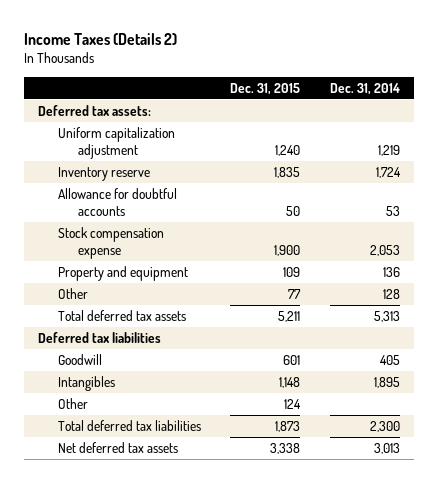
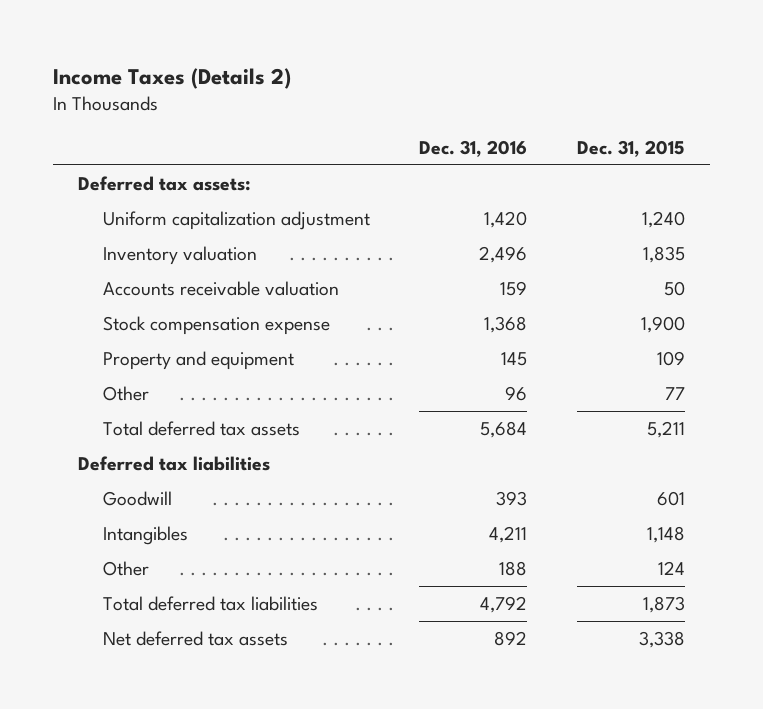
- | Dec. 31, 2015 | Dec. 31, 2014
+ | Dec. 31, 2016 | Dec. 31, 2015
- Inventory reserve | 1,835 | 1,724
- Allowance for doubtful accounts | 50 | 53
+ Inventory valuation | 2,496 | 1,835
+ Accounts receivable valuation | 159 | 50

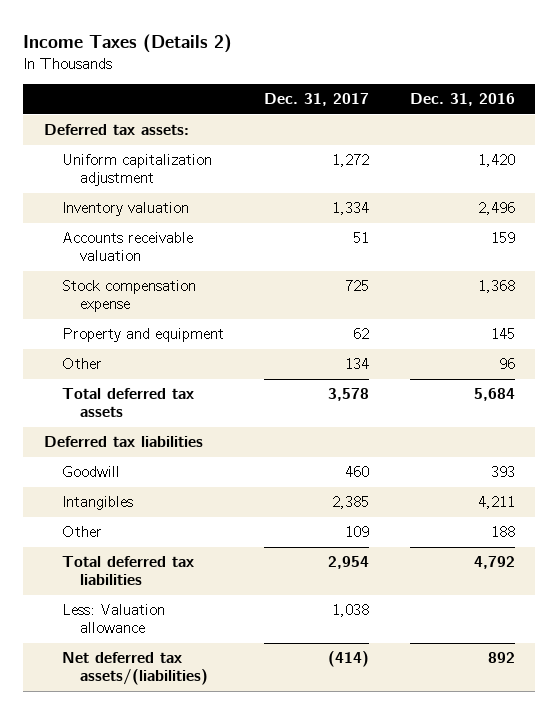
- | Dec. 31, 2016 | Dec. 31, 2015
+ | Dec. 31, 2017 | Dec. 31, 2016
- Net deferred tax assets | 892 | 3,338
+ Less: Valuation allowance | 1,038 |
+ Net deferred tax assets/(liabilities) | (414) | 892

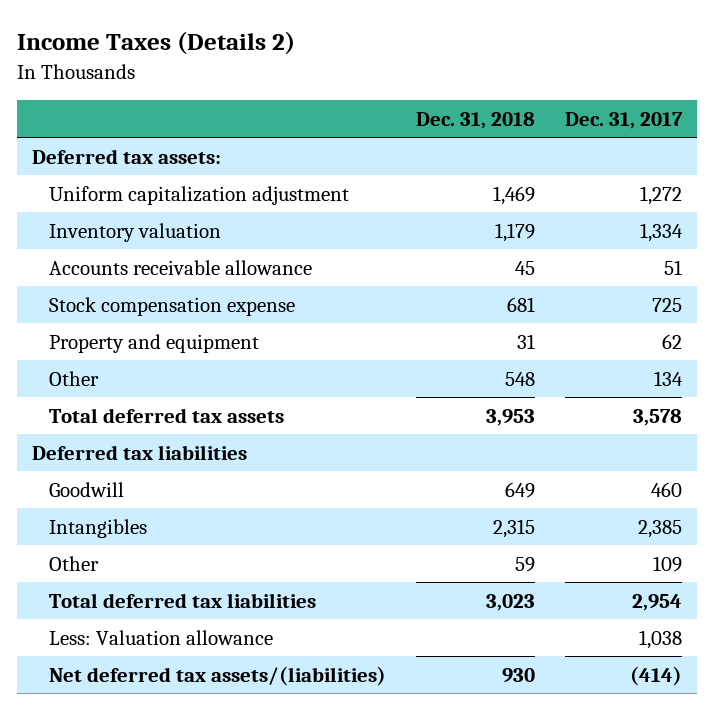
- | Dec. 31, 2017 | Dec. 31, 2016
+ | Dec. 31, 2018 | Dec. 31, 2017
- Accounts receivable valuation | 51 | 159
+ Accounts receivable allowance | 45 | 51

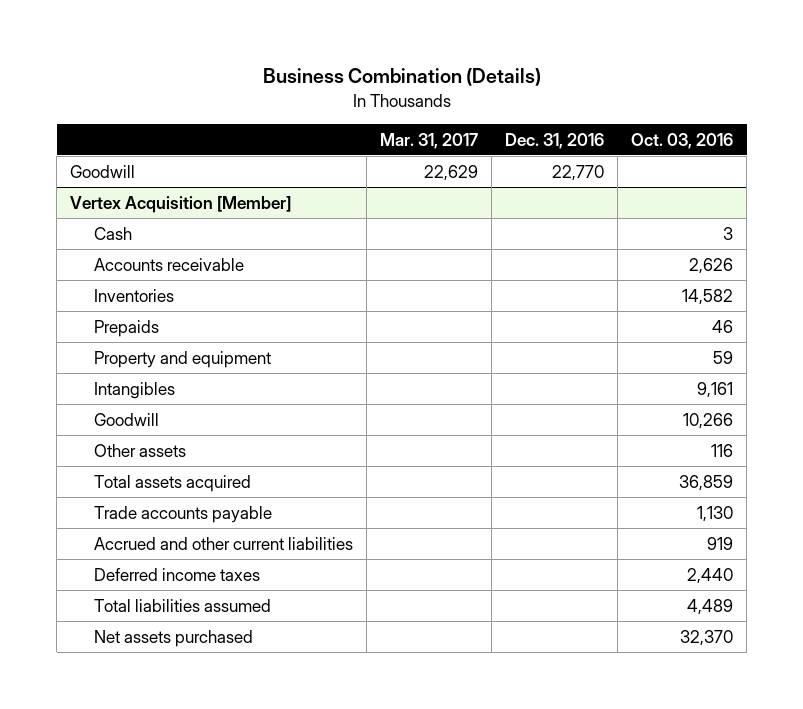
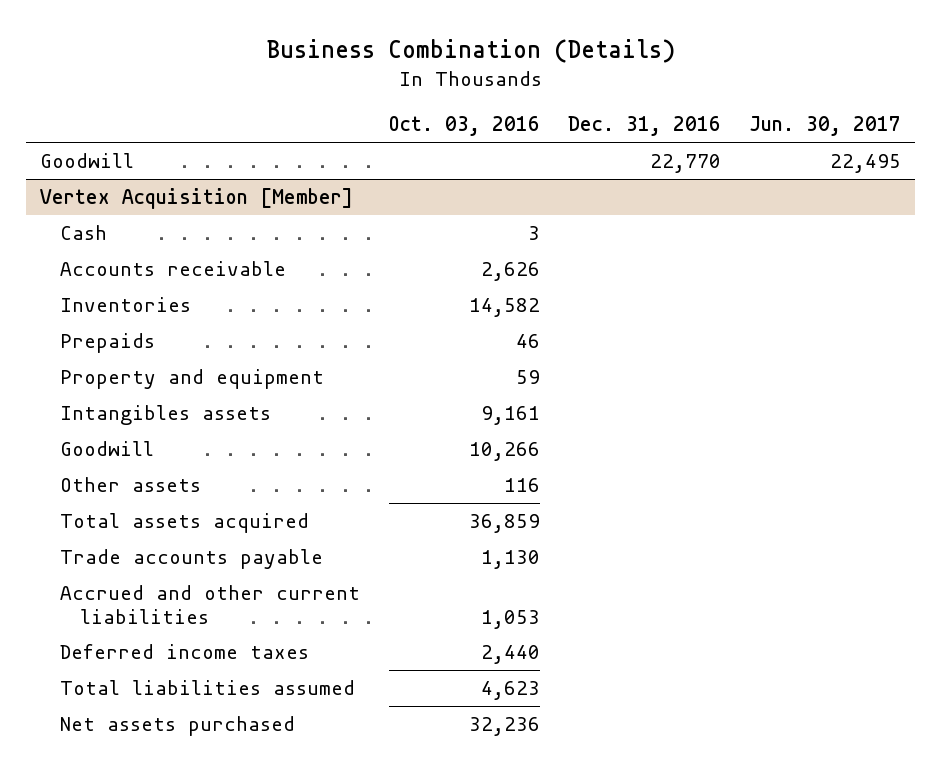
- | Mar. 31, 2017 | Dec. 31, 2016 | Oct. 03, 2016
+ | Oct. 03, 2016 | Dec. 31, 2016 | Jun. 30, 2017
@ Vertex Acquisition [Member]
- Intangibles | | | 9,161
+ Intangibles assets | 9,161 | |
- Accrued and other current liabilities | | | 919
+ Accrued and other current liabilities | 1,053 | |
- Total liabilities assumed | | | 4,489
- Net assets purchased | | | 32,370
+ Total liabilities assumed | 4,623 | |
+ Net assets purchased | 32,236 | |

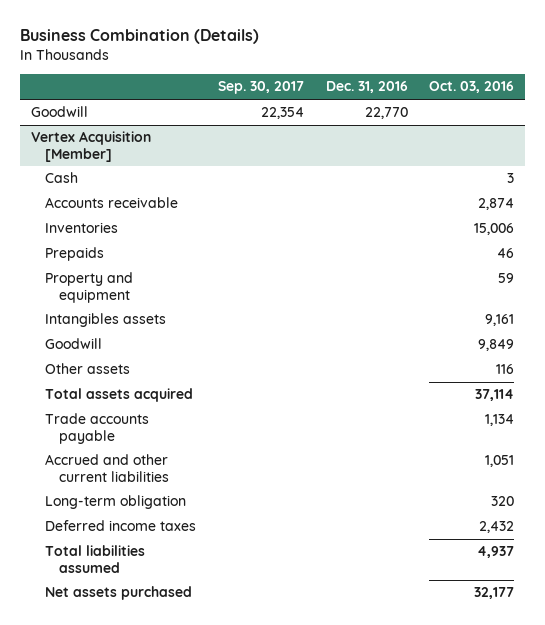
- | Oct. 03, 2016 | Dec. 31, 2016 | Jun. 30, 2017
+ | Sep. 30, 2017 | Dec. 31, 2016 | Oct. 03, 2016
@ Vertex Acquisition [Member]
- Accounts receivable | 2,626 | |
- Inventories | 14,582 | |
+ Accounts receivable | | | 2,874
+ Inventories | | | 15,006
- Goodwill | 10,266 | |
+ Goodwill | | | 9,849
- Total assets acquired | 36,859 | |
- Trade accounts payable | 1,130 | |
- Accrued and other current liabilities | 1,053 | |
- Deferred income taxes | 2,440 | |
- Total liabilities assumed | 4,623 | |
- Net assets purchased | 32,236 | |
+ Total assets acquired | | | 37,114
+ Trade accounts payable | | | 1,134
+ Accrued and other current liabilities | | | 1,051
+ Long-term obligation | | | 320
+ Deferred income taxes | | | 2,432
+ Total liabilities assumed | | | 4,937
+ Net assets purchased | | | 32,177

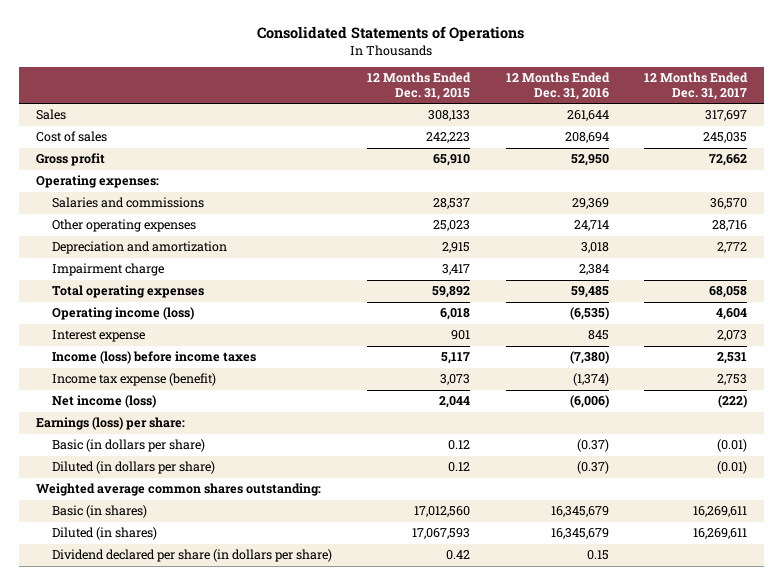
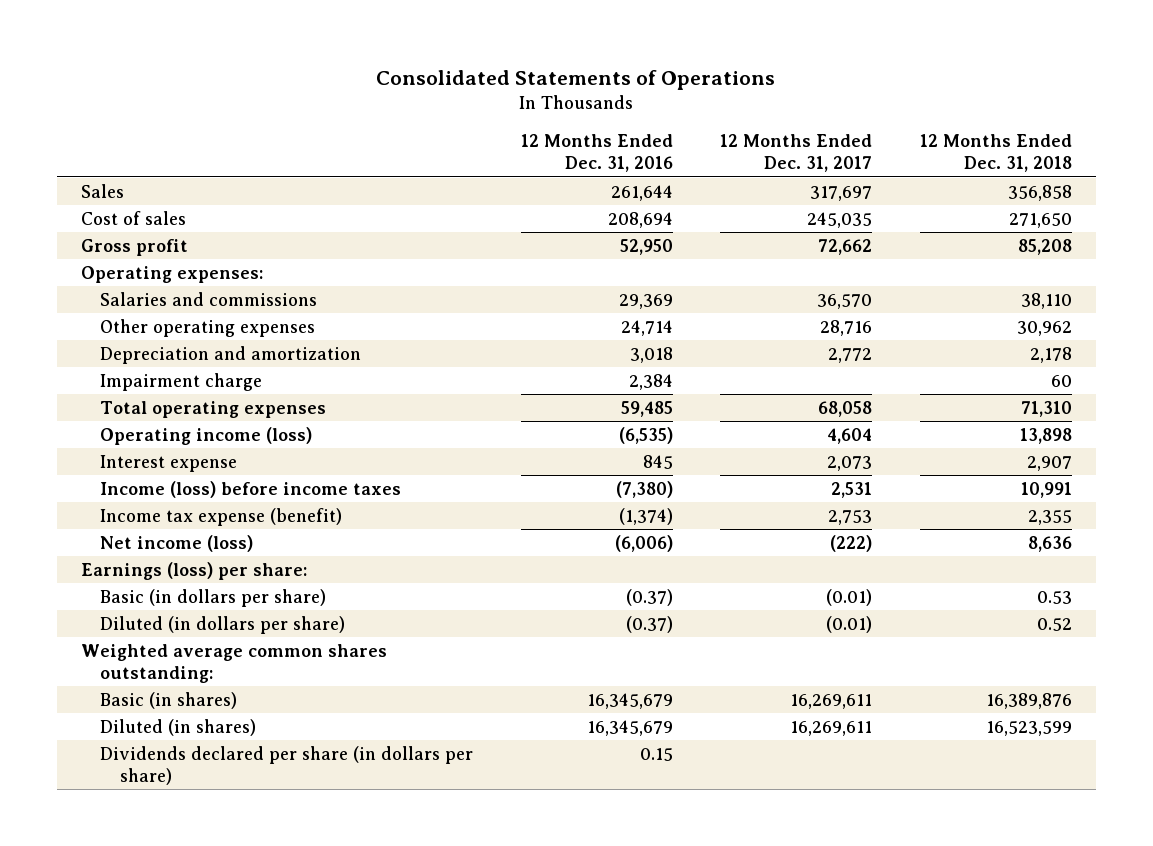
- | 12 Months Ended Dec. 31, 2015 | 12 Months Ended Dec. 31, 2016 | 12 Months Ended Dec. 31, 2017
+ | 12 Months Ended Dec. 31, 2016 | 12 Months Ended Dec. 31, 2017 | 12 Months Ended Dec. 31, 2018
- Dividend declared per share (in dollars per share) | 0.42 | 0.15 |
+ Dividends declared per share (in dollars per share) | 0.15 | |

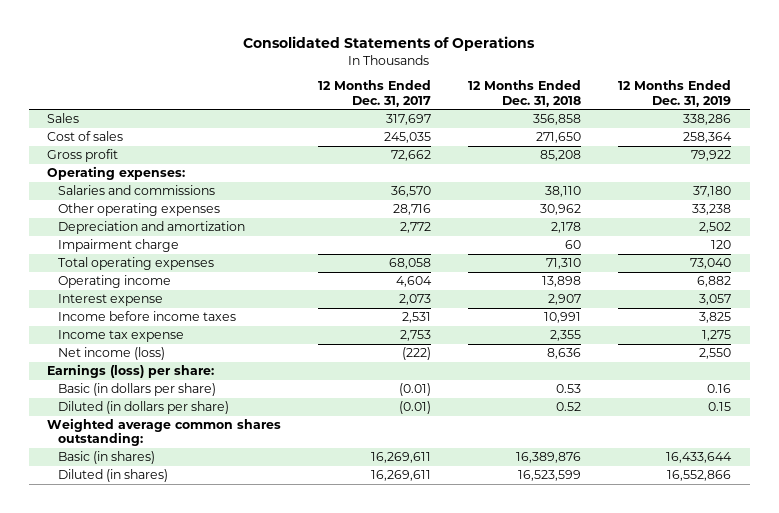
- | 12 Months Ended Dec. 31, 2016 | 12 Months Ended Dec. 31, 2017 | 12 Months Ended Dec. 31, 2018
+ | 12 Months Ended Dec. 31, 2017 | 12 Months Ended Dec. 31, 2018 | 12 Months Ended Dec. 31, 2019
- Operating income (loss) | (6,535) | 4,604 | 13,898
+ Operating income | 4,604 | 13,898 | 6,882
- Income (loss) before income taxes | (7,380) | 2,531 | 10,991
- Income tax expense (benefit) | (1,374) | 2,753 | 2,355
+ Income before income taxes | 2,531 | 10,991 | 3,825
+ Income tax expense | 2,753 | 2,355 | 1,275
- Dividends declared per share (in dollars per share) | 0.15 | |

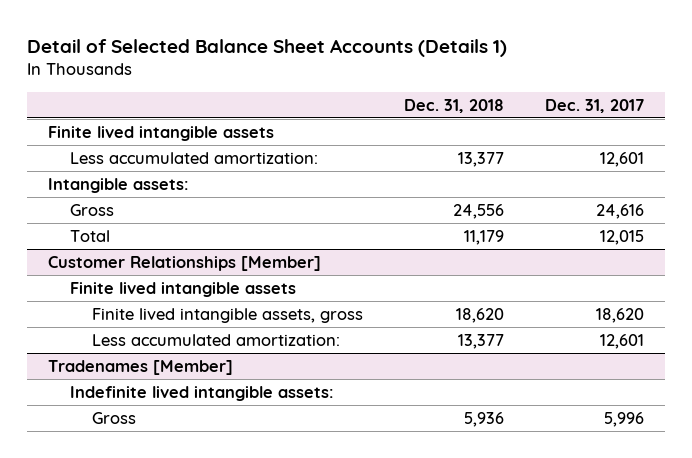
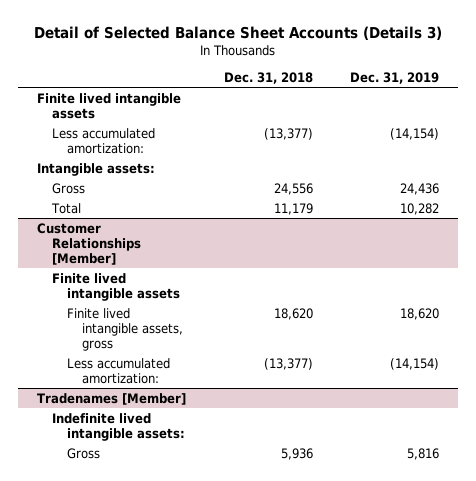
- Detail of Selected Balance Sheet Accounts (Details 1)
+ Detail of Selected Balance Sheet Accounts (Details 3)
- | Dec. 31, 2018 | Dec. 31, 2017
+ | Dec. 31, 2018 | Dec. 31, 2019
- Less accumulated amortization: | 13,377 | 12,601
+ Less accumulated amortization: | (13,377) | (14,154)
@ Customer Relationships [Member]
- Less accumulated amortization: | 13,377 | 12,601
+ Less accumulated amortization: | (13,377) | (14,154)

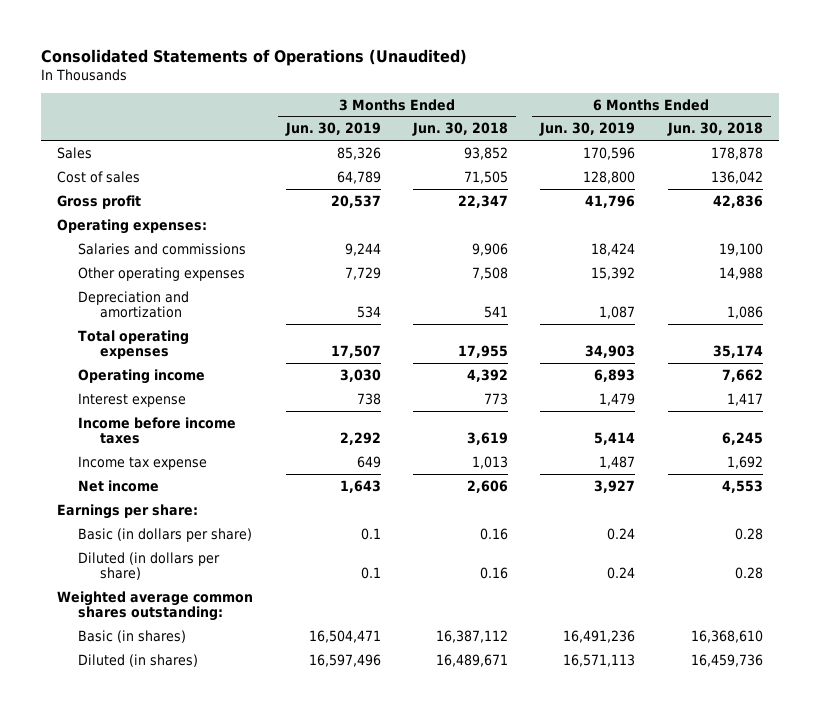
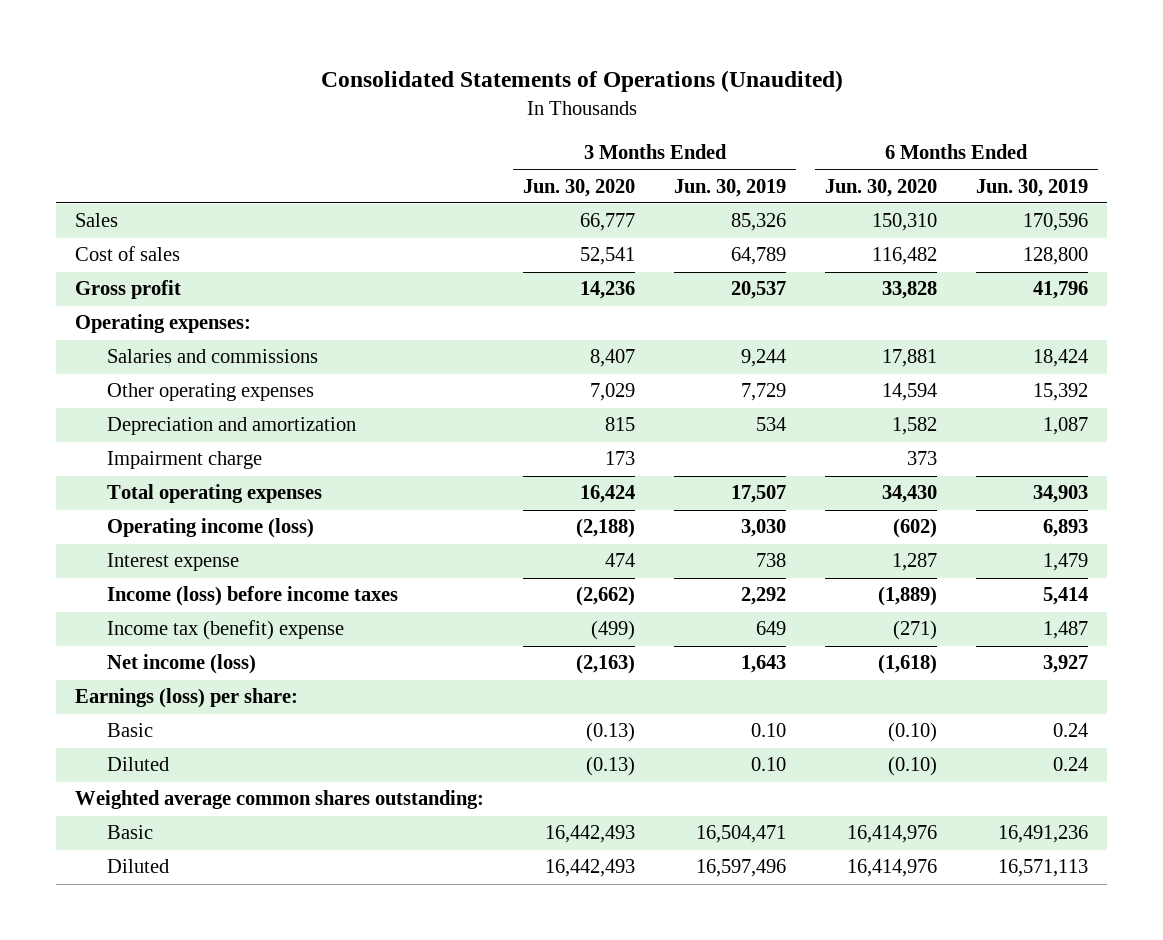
- | 3 Months Ended Jun. 30, 2019 | 3 Months Ended Jun. 30, 2018 | 6 Months Ended Jun. 30, 2019 | 6 Months Ended Jun. 30, 2018
+ | 3 Months Ended Jun. 30, 2020 | 3 Months Ended Jun. 30, 2019 | 6 Months Ended Jun. 30, 2020 | 6 Months Ended Jun. 30, 2019
+ Impairment charge | 173 | | 373 |
- Operating income | 3,030 | 4,392 | 6,893 | 7,662
+ Operating income (loss) | (2,188) | 3,030 | (602) | 6,893
- Income before income taxes | 2,292 | 3,619 | 5,414 | 6,245
- Income tax expense | 649 | 1,013 | 1,487 | 1,692
- Net income | 1,643 | 2,606 | 3,927 | 4,553
- Earnings per share:
- Basic (in dollars per share) | 0.1 | 0.16 | 0.24 | 0.28
- Diluted (in dollars per share) | 0.1 | 0.16 | 0.24 | 0.28
+ Income (loss) before income taxes | (2,662) | 2,292 | (1,889) | 5,414
+ Income tax (benefit) expense | (499) | 649 | (271) | 1,487
+ Net income (loss) | (2,163) | 1,643 | (1,618) | 3,927
+ Earnings (loss) per share:
+ Basic | (0.13) | 0.10 | (0.10) | 0.24
+ Diluted | (0.13) | 0.10 | (0.10) | 0.24
- Basic (in shares) | 16,504,471 | 16,387,112 | 16,491,236 | 16,368,610
- Diluted (in shares) | 16,597,496 | 16,489,671 | 16,571,113 | 16,459,736
+ Basic | 16,442,493 | 16,504,471 | 16,414,976 | 16,491,236
+ Diluted | 16,442,493 | 16,597,496 | 16,414,976 | 16,571,113

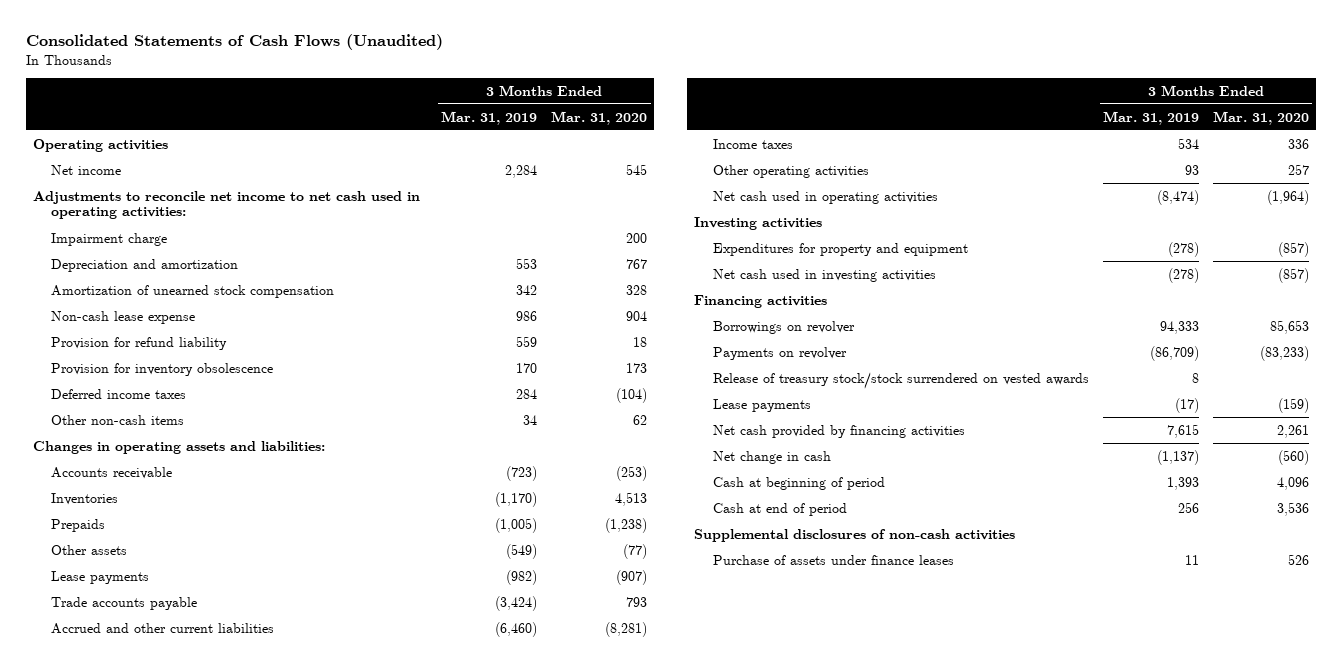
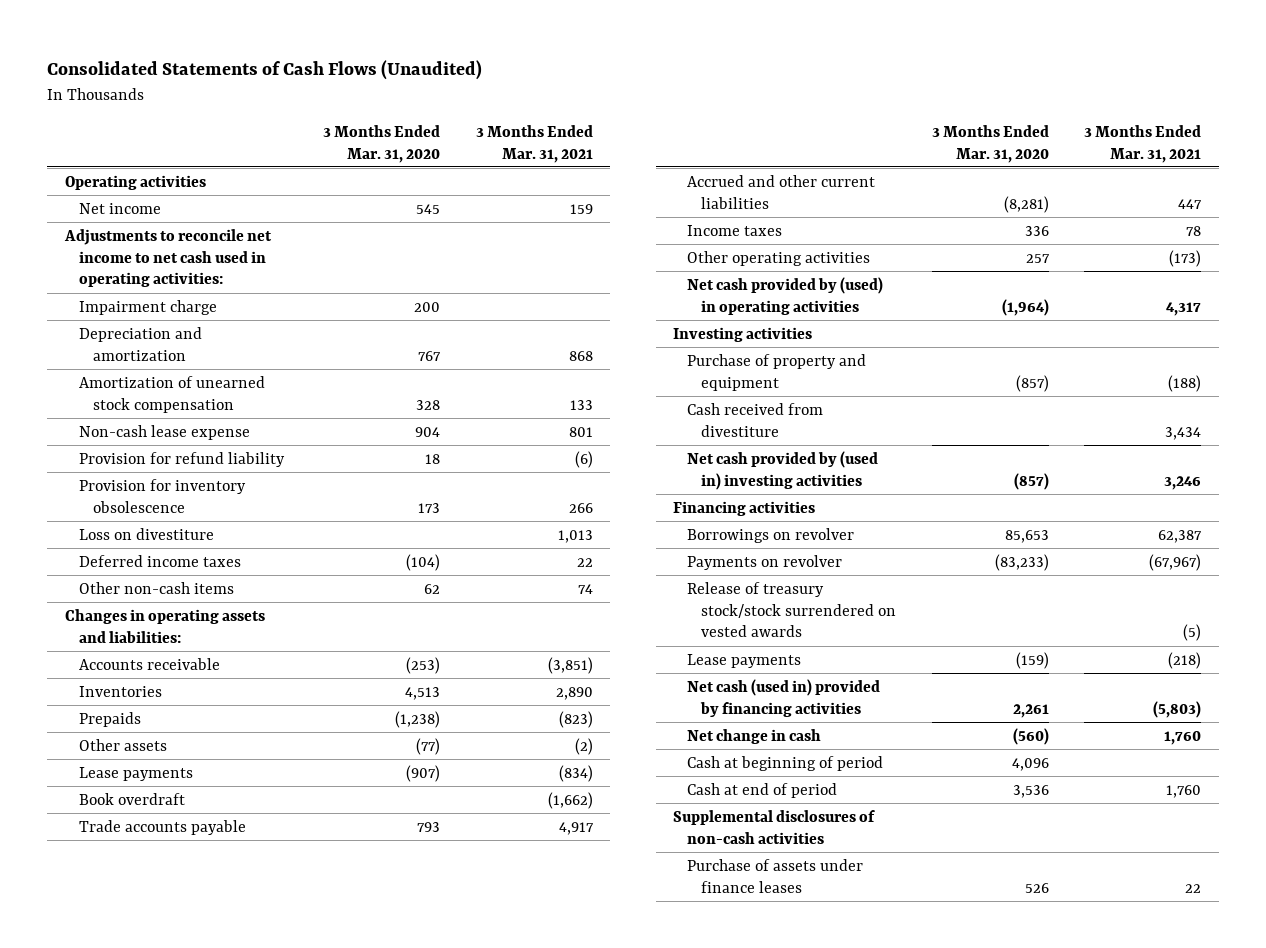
- | 3 Months Ended Mar. 31, 2019 | 3 Months Ended Mar. 31, 2020
+ | 3 Months Ended Mar. 31, 2020 | 3 Months Ended Mar. 31, 2021
+ Loss on divestiture | | 1,013
+ Book overdraft | | (1,662)
- Net cash used in operating activities | (8,474) | (1,964)
+ Net cash provided by (used) in operating activities | (1,964) | 4,317
- Expenditures for property and equipment | (278) | (857)
- Net cash used in investing activities | (278) | (857)
+ Purchase of property and equipment | (857) | (188)
+ Cash received from divestiture | | 3,434
+ Net cash provided by (used in) investing activities | (857) | 3,246
- Net cash provided by financing activities | 7,615 | 2,261
+ Net cash (used in) provided by financing activities | 2,261 | (5,803)

